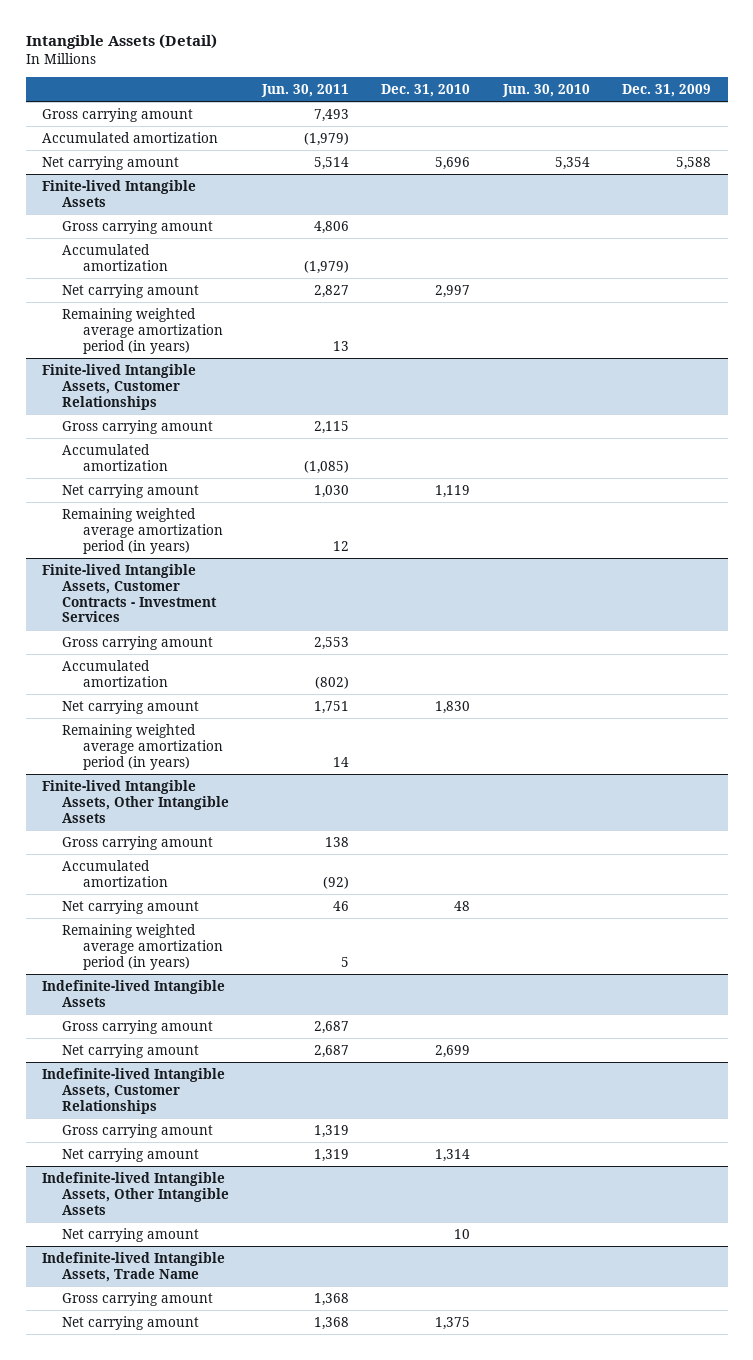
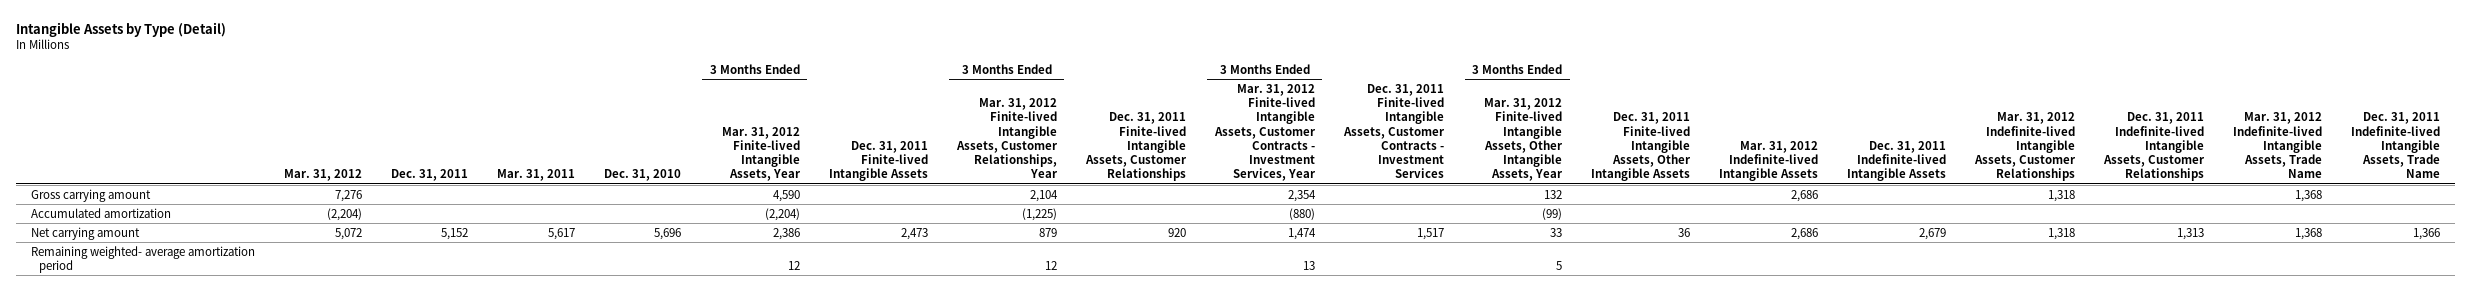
- Intangible Assets (Detail)
+ Intangible Assets by Type (Detail)
- | Jun. 30, 2011 | Dec. 31, 2010 | Jun. 30, 2010 | Dec. 31, 2009
+ | Mar. 31, 2012 | Dec. 31, 2011 | Mar. 31, 2011 | Dec. 31, 2010 | 3 Months Ended Mar. 31, 2012 Finite-lived Intangible Assets, Year | Dec. 31, 2011 Finite-lived Intangible Assets | 3 Months Ended Mar. 31, 2012 Finite-lived Intangible Assets, Customer Relationships, Year | Dec. 31, 2011 Finite-lived Intangible Assets, Customer Relationships | 3 Months Ended Mar. 31, 2012 Finite-lived Intangible Assets, Customer Contracts - Investment Services, Year | Dec. 31, 2011 Finite-lived Intangible Assets, Customer Contracts - Investment Services | 3 Months Ended Mar. 31, 2012 Finite-lived Intangible Assets, Other Intangible Assets, Year | Dec. 31, 2011 Finite-lived Intangible Assets, Other Intangible Assets | Mar. 31, 2012 Indefinite-lived Intangible Assets | Dec. 31, 2011 Indefinite-lived Intangible Assets | Mar. 31, 2012 Indefinite-lived Intangible Assets, Customer Relationships | Dec. 31, 2011 Indefinite-lived Intangible Assets, Customer Relationships | Mar. 31, 2012 Indefinite-lived Intangible Assets, Trade Name | Dec. 31, 2011 Indefinite-lived Intangible Assets, Trade Name
- Finite-lived Intangible Assets
- Gross carrying amount | 4,806 | | |
- Accumulated amortization | (1,979) | | |
- Net carrying amount | 2,827 | 2,997 | |
- Remaining weighted average amortization period (in years) | 13 | | |
- Finite-lived Intangible Assets, Customer Relationships
- Gross carrying amount | 2,115 | | |
- Accumulated amortization | (1,085) | | |
- Net carrying amount | 1,030 | 1,119 | |
- Remaining weighted average amortization period (in years) | 12 | | |
- Finite-lived Intangible Assets, Customer Contracts - Investment Services
- Gross carrying amount | 2,553 | | |
- Accumulated amortization | (802) | | |
- Net carrying amount | 1,751 | 1,830 | |
- Remaining weighted average amortization period (in years) | 14 | | |
- Finite-lived Intangible Assets, Other Intangible Assets
- Gross carrying amount | 138 | | |
- Accumulated amortization | (92) | | |
- Net carrying amount | 46 | 48 | |
- Remaining weighted average amortization period (in years) | 5 | | |
- Indefinite-lived Intangible Assets
- Gross carrying amount | 2,687 | | |
- Net carrying amount | 2,687 | 2,699 | |
- Indefinite-lived Intangible Assets, Customer Relationships
- Gross carrying amount | 1,319 | | |
- Net carrying amount | 1,319 | 1,314 | |
- Indefinite-lived Intangible Assets, Other Intangible Assets
- Net carrying amount | | 10 | |
- Indefinite-lived Intangible Assets, Trade Name
- Gross carrying amount | 1,368 | | |
- Net carrying amount | 1,368 | 1,375 | |
+ Remaining weighted- average amortization period | | | | | 12 | | 12 | | 13 | | 5 | | | | | | |

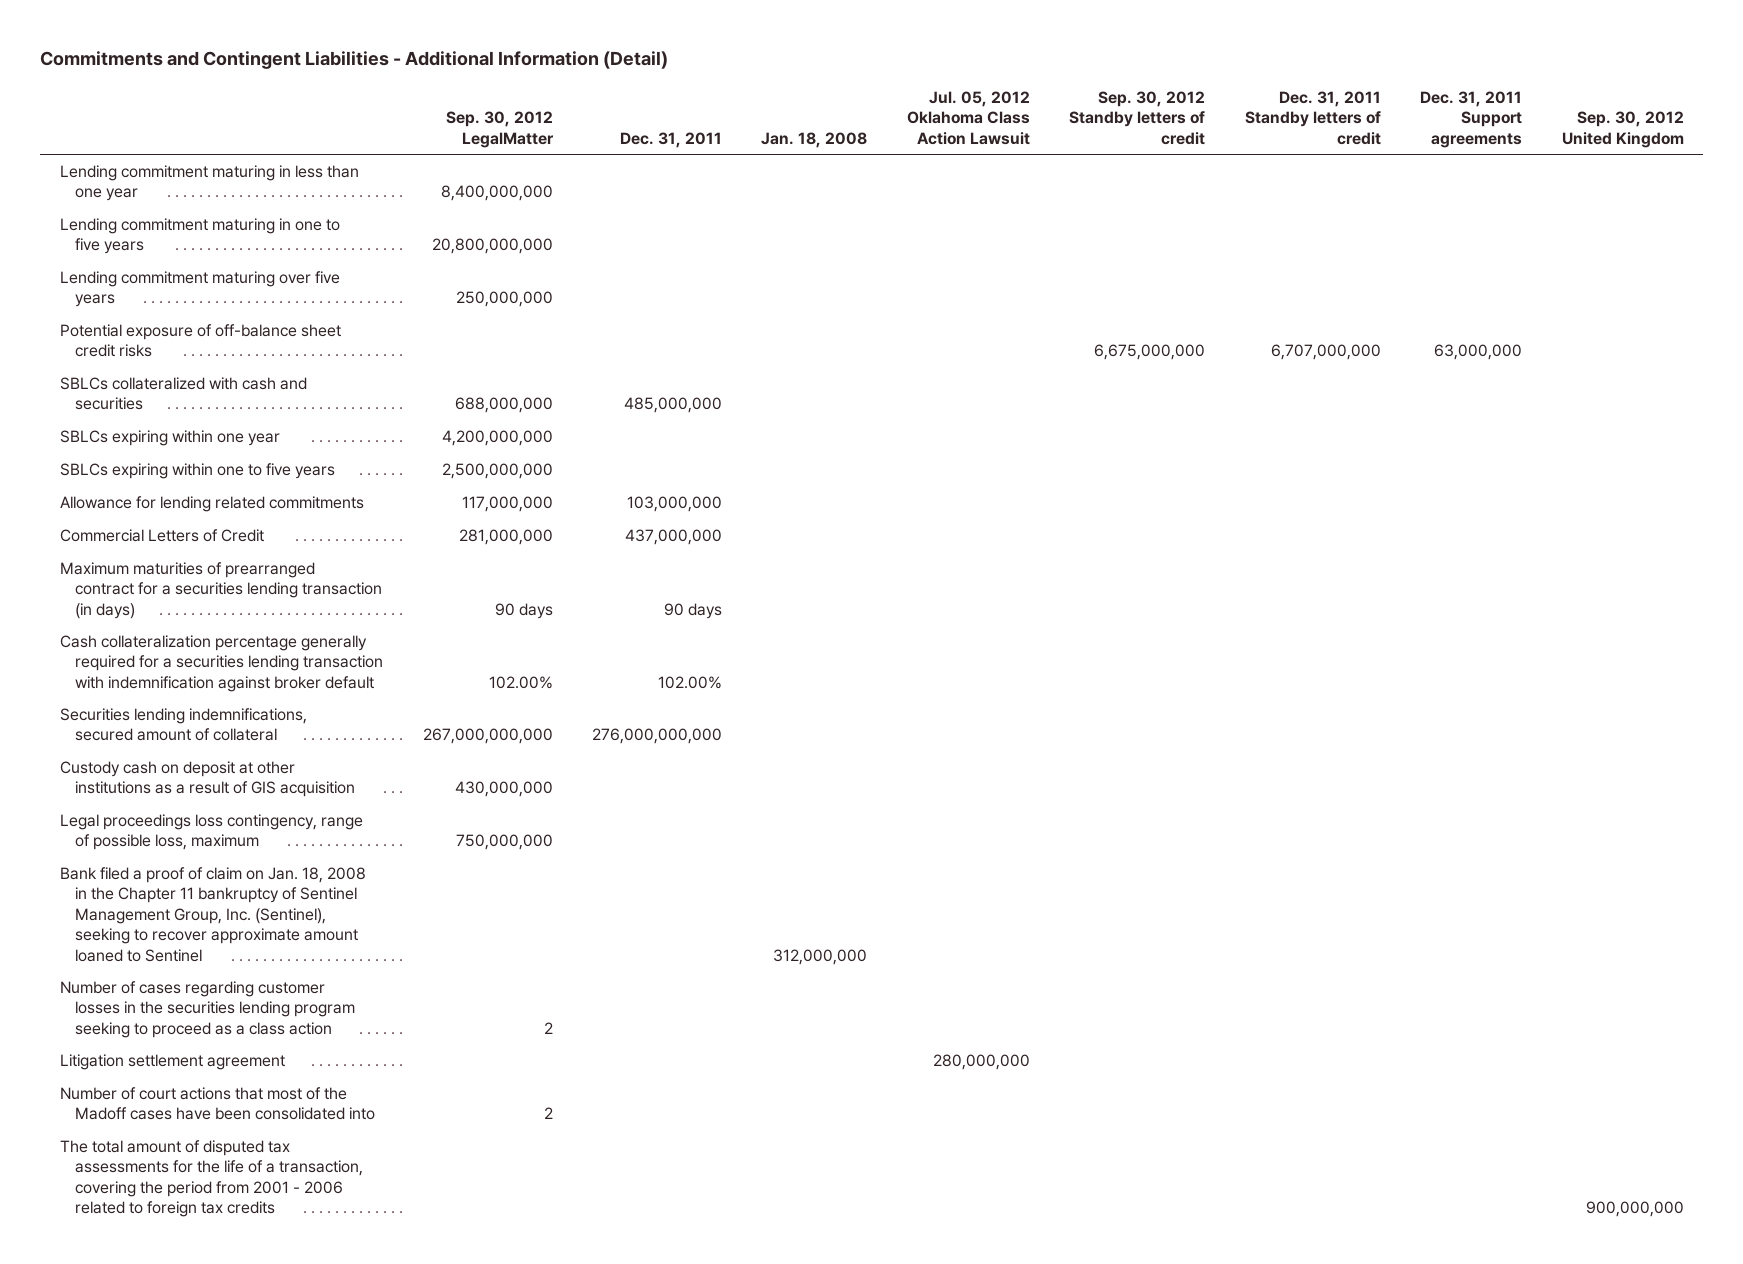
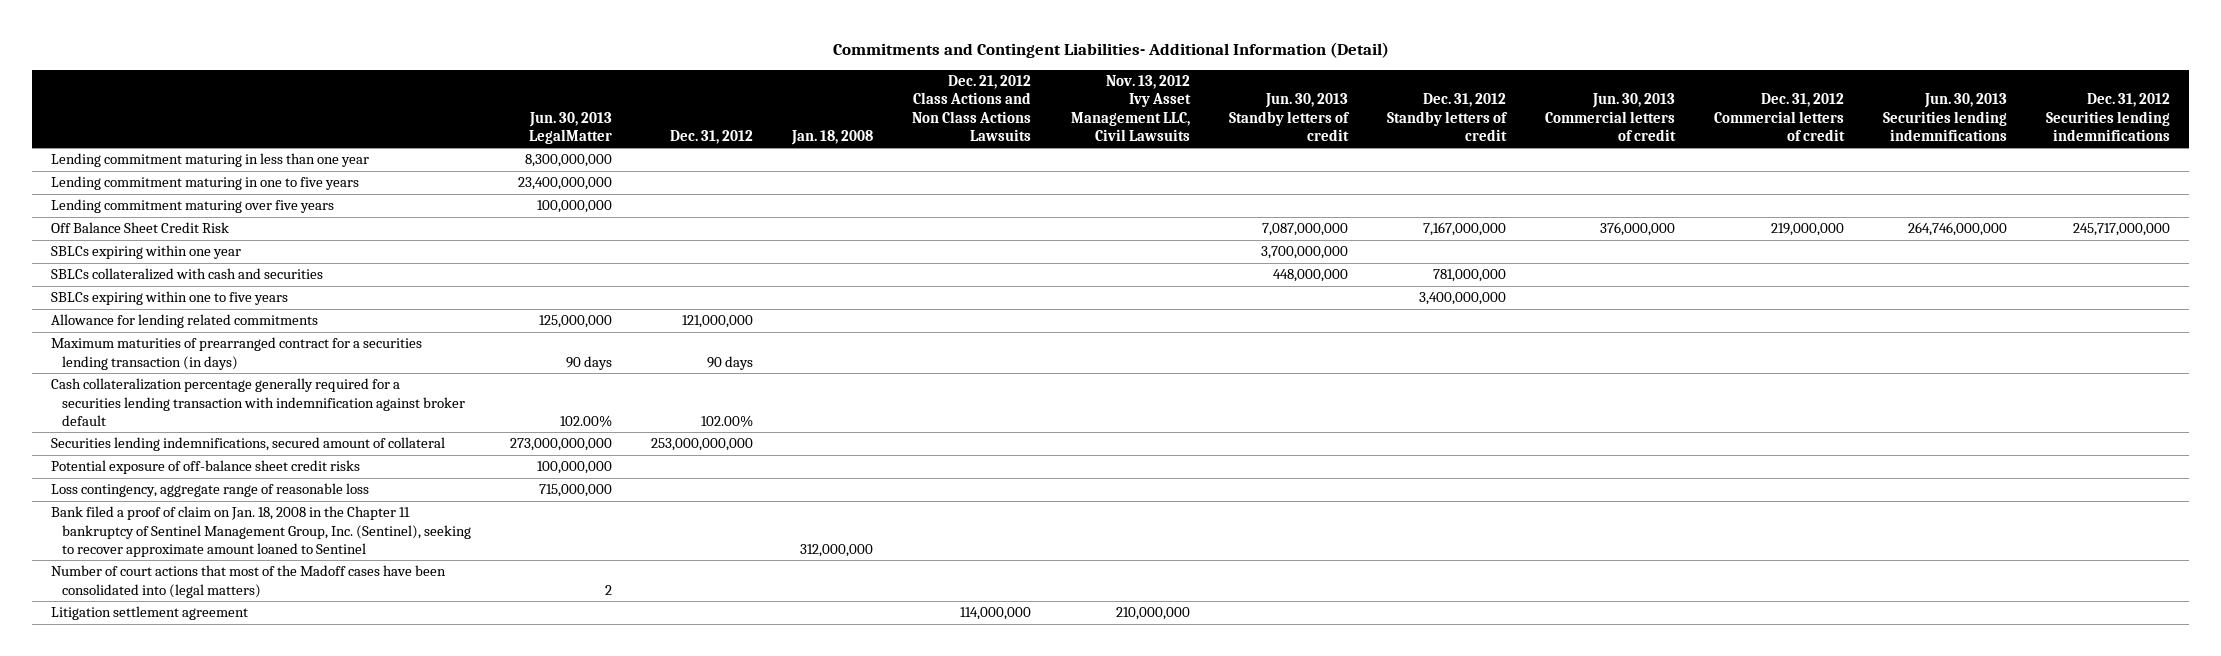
- Commitments and Contingent Liabilities - Additional Information (Detail)
+ Commitments and Contingent Liabilities- Additional Information (Detail)
- | Sep. 30, 2012 LegalMatter | Dec. 31, 2011 | Jan. 18, 2008 | Jul. 05, 2012 Oklahoma Class Action Lawsuit | Sep. 30, 2012 Standby letters of credit | Dec. 31, 2011 Standby letters of credit | Dec. 31, 2011 Support agreements | Sep. 30, 2012 United Kingdom
+ | Jun. 30, 2013 LegalMatter | Dec. 31, 2012 | Jan. 18, 2008 | Dec. 21, 2012 Class Actions and Non Class Actions Lawsuits | Nov. 13, 2012 Ivy Asset Management LLC, Civil Lawsuits | Jun. 30, 2013 Standby letters of credit | Dec. 31, 2012 Standby letters of credit | Jun. 30, 2013 Commercial letters of credit | Dec. 31, 2012 Commercial letters of credit | Jun. 30, 2013 Securities lending indemnifications | Dec. 31, 2012 Securities lending indemnifications
+ Off Balance Sheet Credit Risk | | | | | | 7,087,000,000 | 7,167,000,000 | 376,000,000 | 219,000,000 | 264,746,000,000 | 245,717,000,000
moved down: SBLCs collateralized with cash and securities | | | | | | 448,000,000 | 781,000,000 | | | |
- Commercial Letters of Credit | 281,000,000 | 437,000,000 | | | | | |
- Custody cash on deposit at other institutions as a result of GIS acquisition | 430,000,000 | | | | | | |
- Legal proceedings loss contingency, range of possible loss, maximum | 750,000,000 | | | | | | |
moved down: Potential exposure of off-balance sheet credit risks | 100,000,000 | | | | | | | | | |
+ Loss contingency, aggregate range of reasonable loss | 715,000,000 | | | | | | | | | |
- Number of cases regarding customer losses in the securities lending program seeking to proceed as a class action | 2 | | | | | | |
+ Number of court actions that most of the Madoff cases have been consolidated into (legal matters) | 2 | | | | | | | | | |
- Number of court actions that most of the Madoff cases have been consolidated into | 2 | | | | | | |
- The total amount of disputed tax assessments for the life of a transaction, covering the period from 2001 - 2006 related to foreign tax credits | | | | | | | | 900,000,000

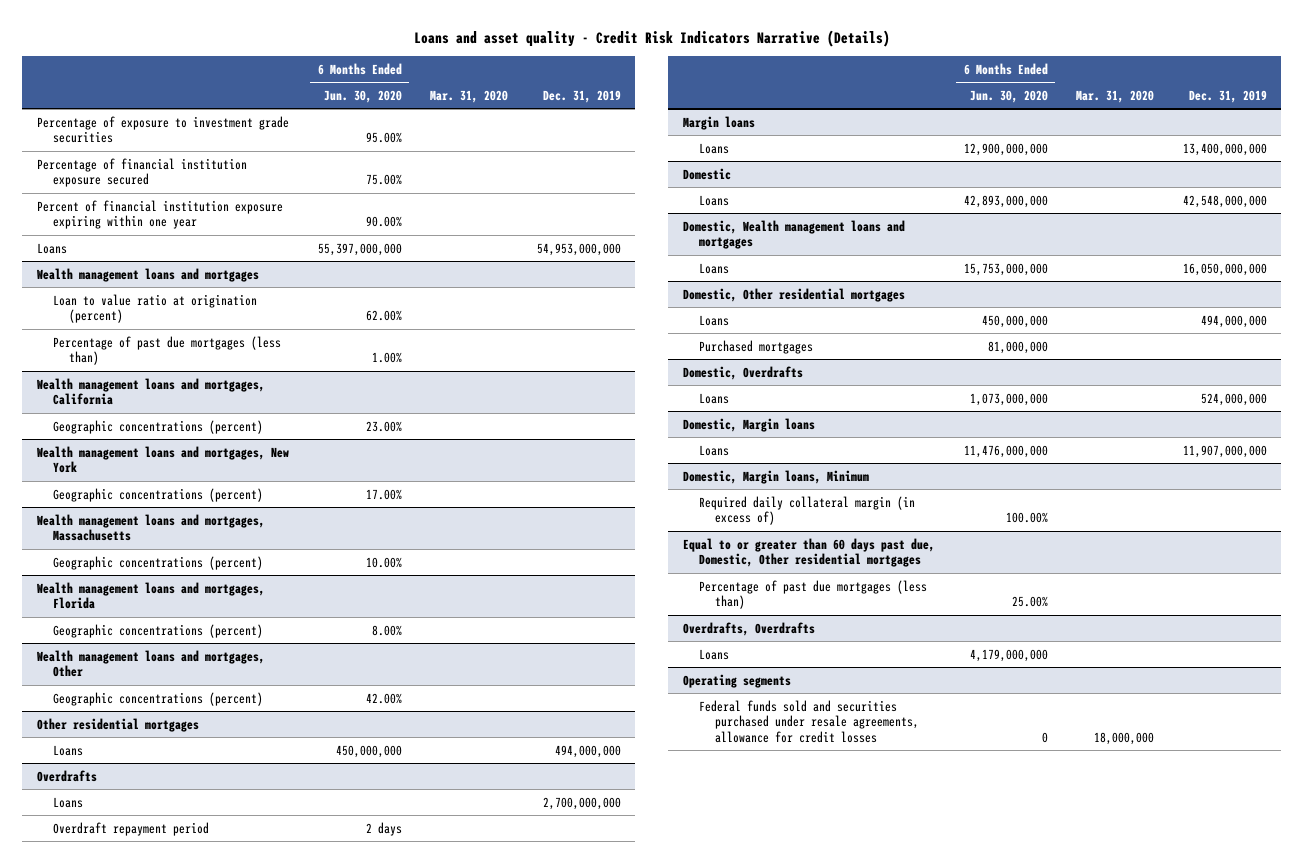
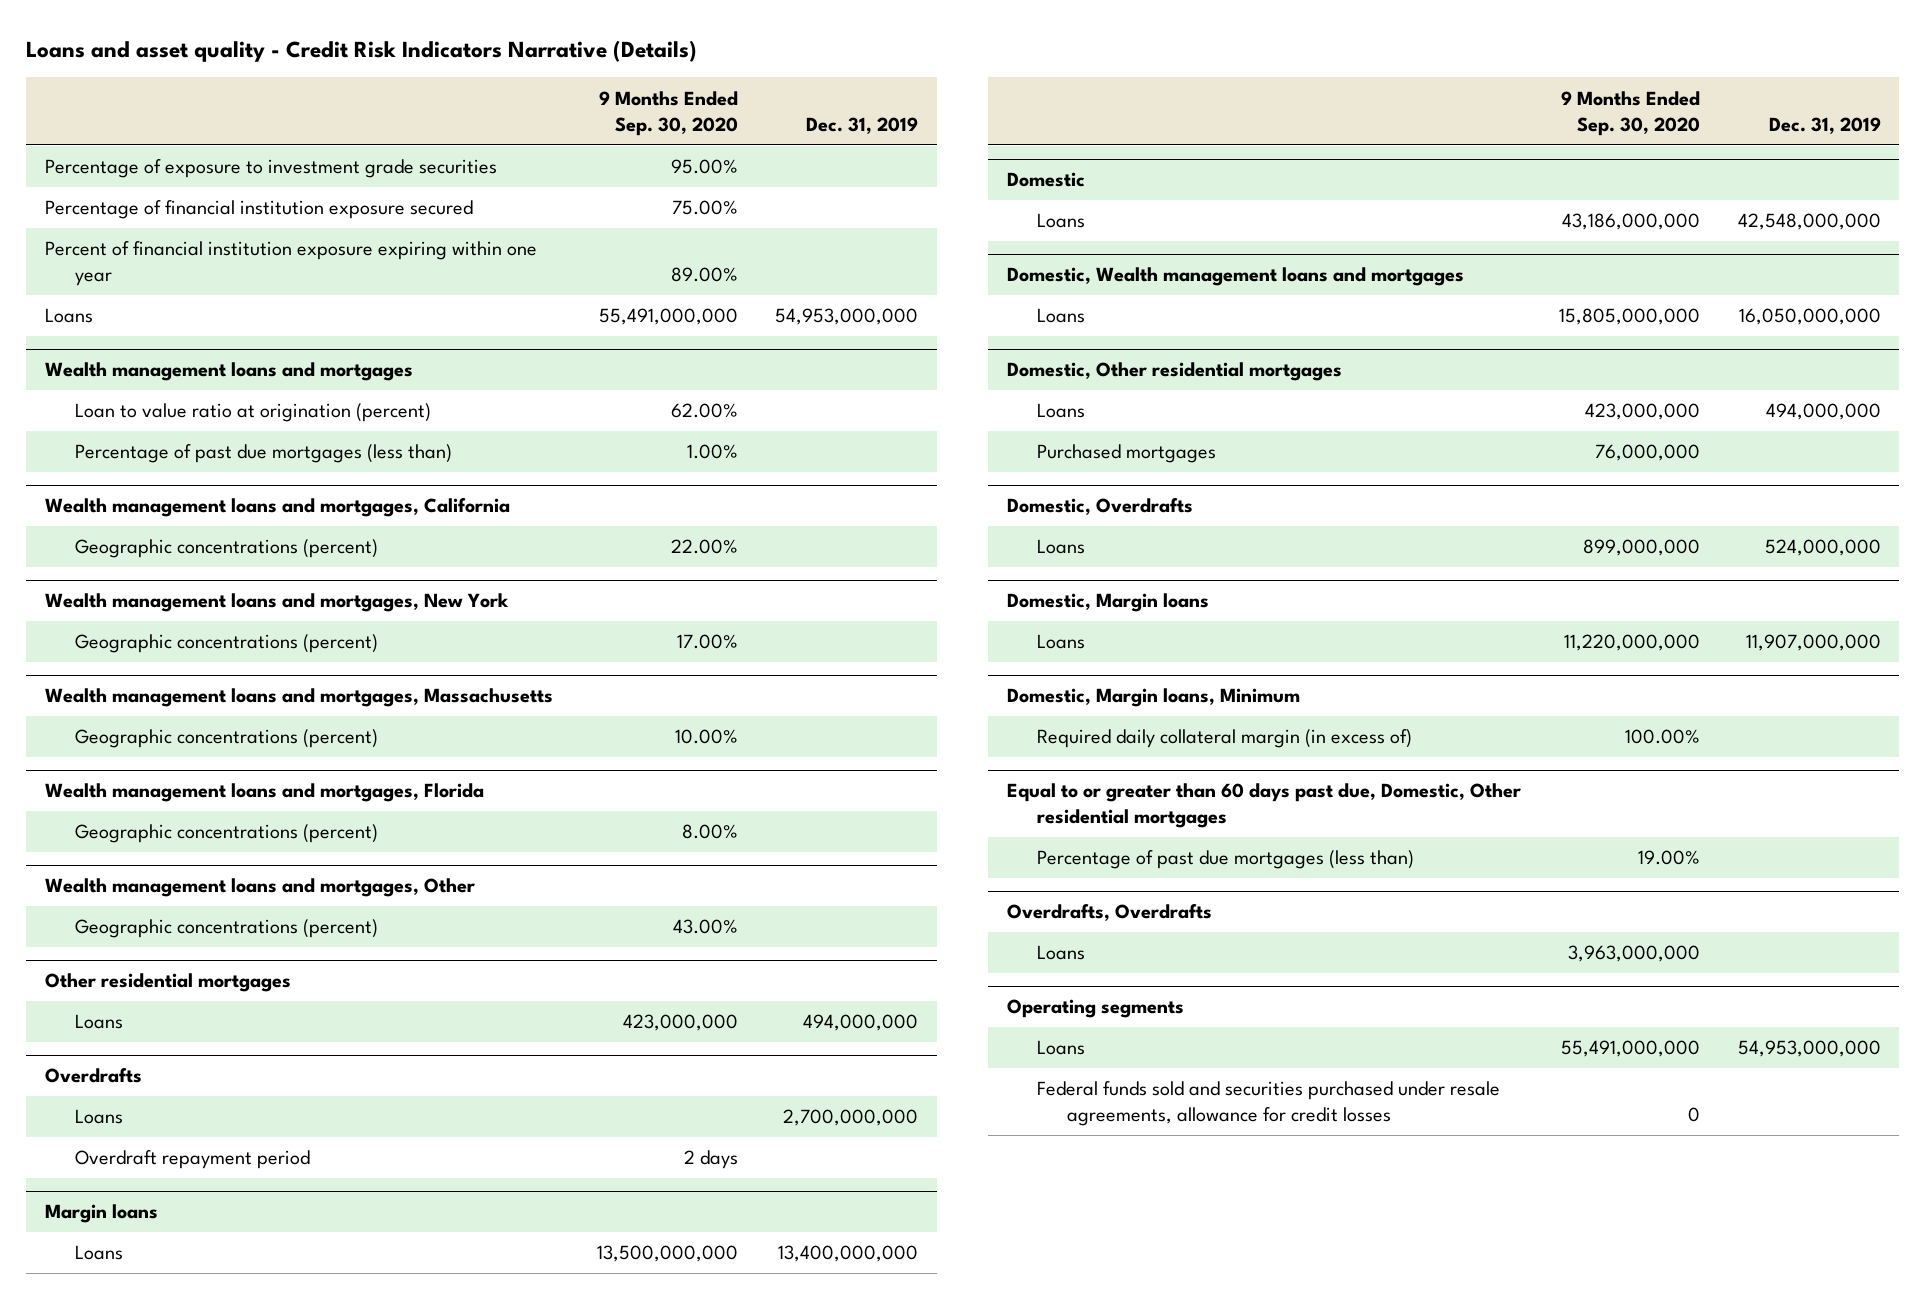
- | 6 Months Ended Jun. 30, 2020 | Mar. 31, 2020 | Dec. 31, 2019
+ | 9 Months Ended Sep. 30, 2020 | Dec. 31, 2019
@ Operating segments
+ Loans | 55,491,000,000 | 54,953,000,000

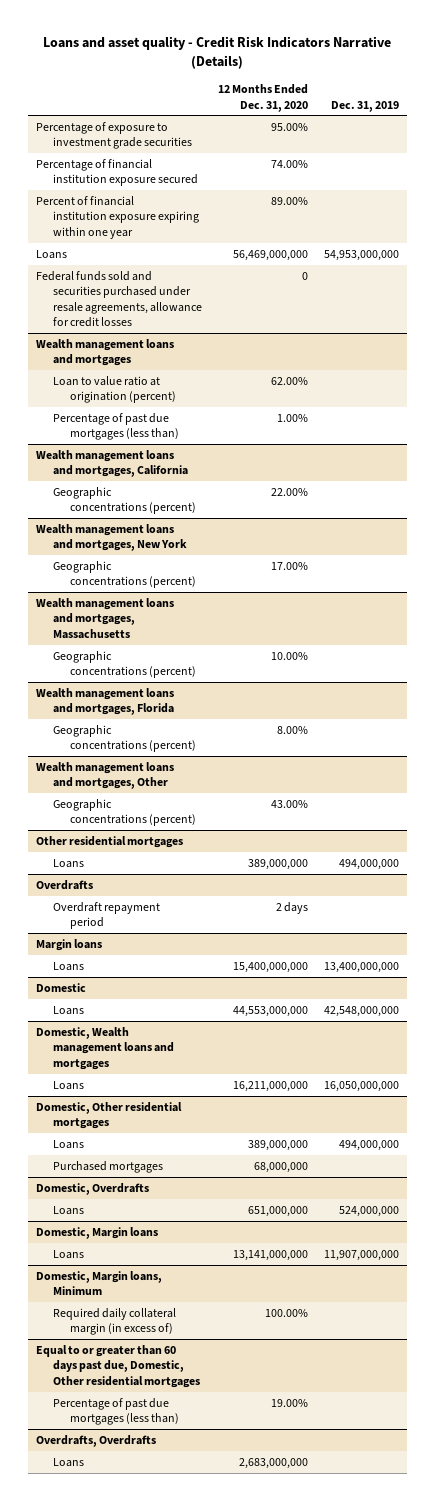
- | 9 Months Ended Sep. 30, 2020 | Dec. 31, 2019
+ | 12 Months Ended Dec. 31, 2020 | Dec. 31, 2019
+ Federal funds sold and securities purchased under resale agreements, allowance for credit losses | 0 |
@ Overdrafts
- Loans | | 2,700,000,000
- Operating segments
- Loans | 55,491,000,000 | 54,953,000,000
- Federal funds sold and securities purchased under resale agreements, allowance for credit losses | 0 |

